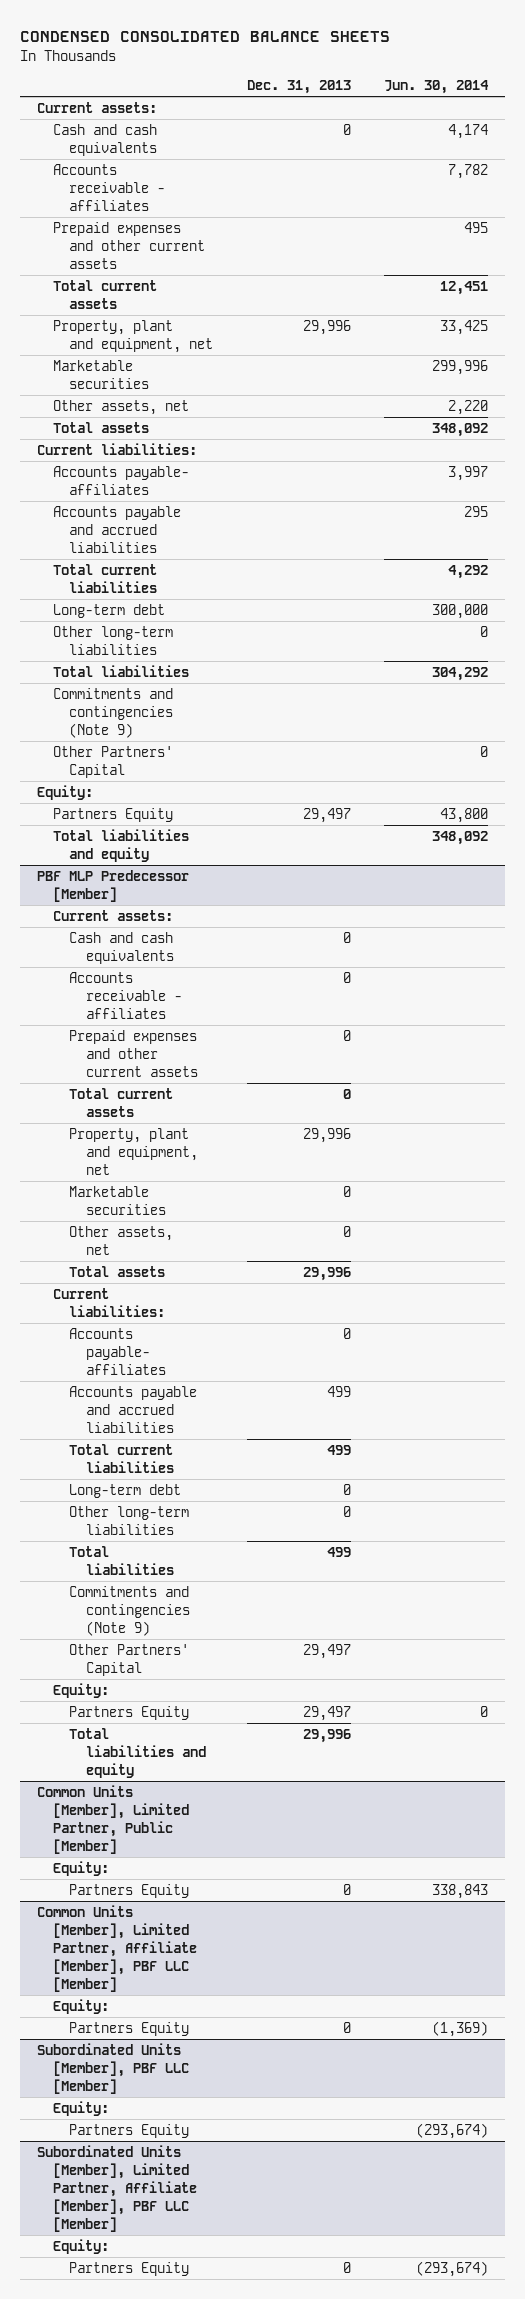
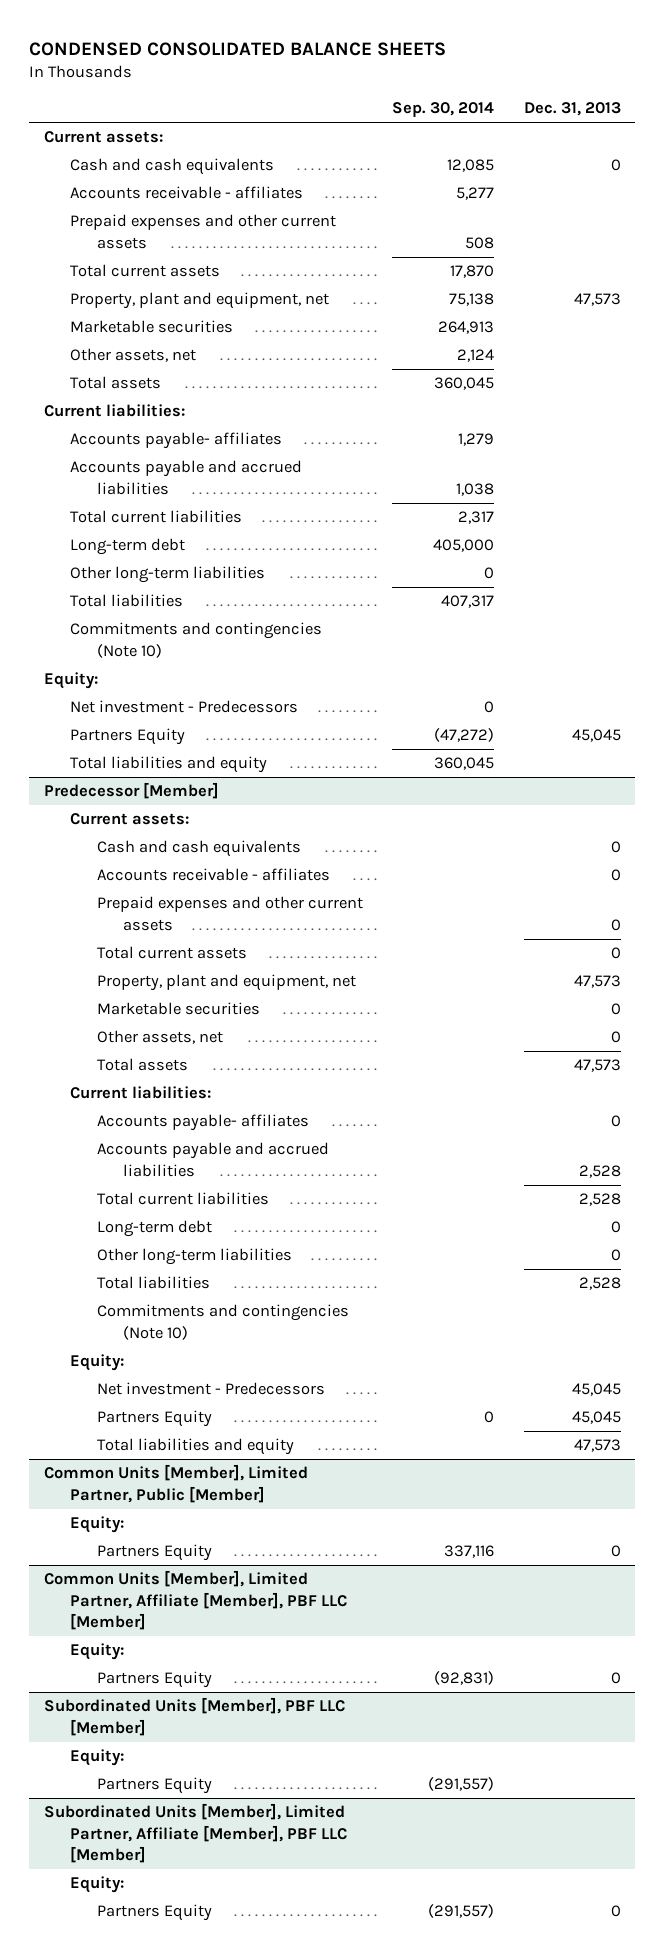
- | Dec. 31, 2013 | Jun. 30, 2014
+ | Sep. 30, 2014 | Dec. 31, 2013
- Property, plant and equipment, net | 29,996 | 33,425
+ Property, plant and equipment, net | 75,138 | 47,573
- Commitments and contingencies (Note 9)
- Other Partners' Capital | | 0
+ Commitments and contingencies (Note 10)
- Partners Equity | 29,497 | 43,800
+ Net investment - Predecessors | 0 |
+ Partners Equity | (47,272) | 45,045
- PBF MLP Predecessor [Member]
+ Predecessor [Member]
- Property, plant and equipment, net | 29,996 |
+ Property, plant and equipment, net | | 47,573
- Total assets | 29,996 |
+ Total assets | | 47,573
- Accounts payable and accrued liabilities | 499 |
- Total current liabilities | 499 |
+ Accounts payable and accrued liabilities | | 2,528
+ Total current liabilities | | 2,528
- Total liabilities | 499 |
- Commitments and contingencies (Note 9)
- Other Partners' Capital | 29,497 |
+ Total liabilities | | 2,528
+ Commitments and contingencies (Note 10)
- Partners Equity | 29,497 | 0
- Total liabilities and equity | 29,996 |
+ Net investment - Predecessors | | 45,045
+ Partners Equity | 0 | 45,045
+ Total liabilities and equity | | 47,573

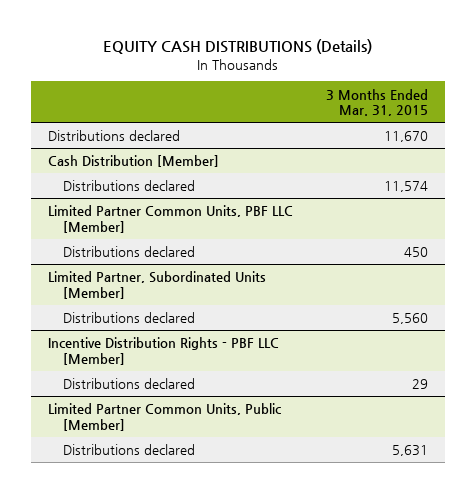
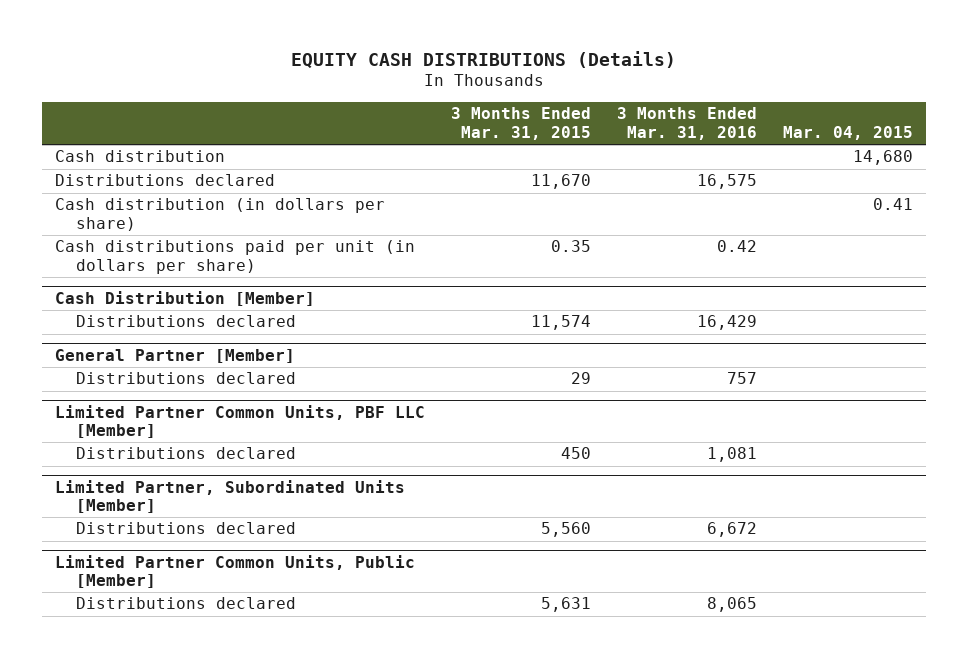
- | 3 Months Ended Mar. 31, 2015
+ | 3 Months Ended Mar. 31, 2015 | 3 Months Ended Mar. 31, 2016 | Mar. 04, 2015
+ Cash distribution | | | 14,680
+ Cash distribution (in dollars per share) | | | 0.41
+ Cash distributions paid per unit (in dollars per share) | 0.35 | 0.42 |
+ General Partner [Member]
+ Distributions declared | 29 | 757 |
- Incentive Distribution Rights - PBF LLC [Member]
- Distributions declared | 29

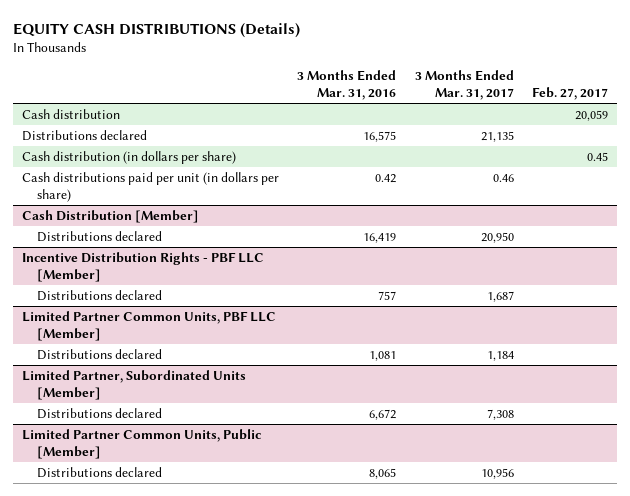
- | 3 Months Ended Mar. 31, 2015 | 3 Months Ended Mar. 31, 2016 | Mar. 04, 2015
+ | 3 Months Ended Mar. 31, 2016 | 3 Months Ended Mar. 31, 2017 | Feb. 27, 2017
@ Cash Distribution [Member]
- Distributions declared | 11,574 | 16,429 |
- General Partner [Member]
@ Cash Distribution [Member]
+ Distributions declared | 16,419 | 20,950 |
+ Incentive Distribution Rights - PBF LLC [Member]

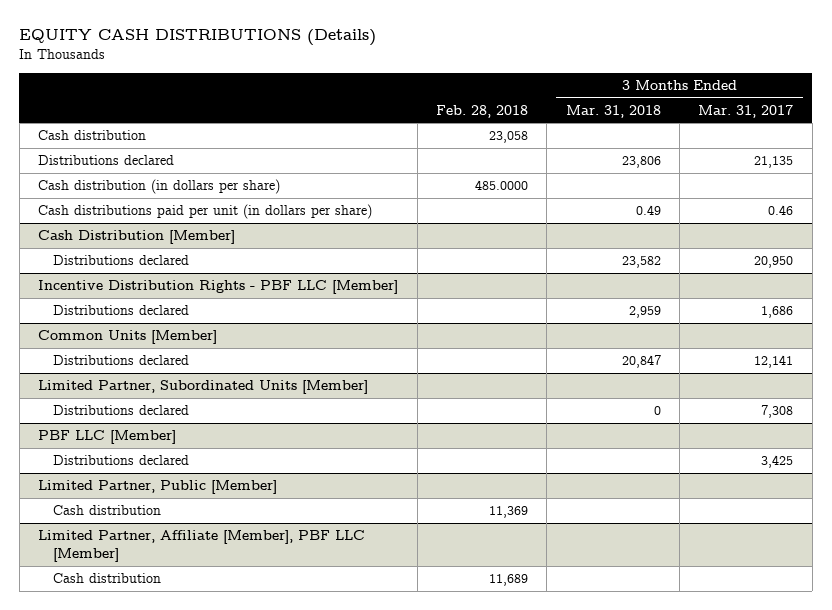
- | 3 Months Ended Mar. 31, 2016 | 3 Months Ended Mar. 31, 2017 | Feb. 27, 2017
+ | Feb. 28, 2018 | 3 Months Ended Mar. 31, 2018 | 3 Months Ended Mar. 31, 2017
@ Incentive Distribution Rights - PBF LLC [Member]
- Distributions declared | 757 | 1,687 |
- Limited Partner Common Units, PBF LLC [Member]
- Distributions declared | 1,081 | 1,184 |
@ Incentive Distribution Rights - PBF LLC [Member]
+ Distributions declared | | 2,959 | 1,686
+ Common Units [Member]
+ Distributions declared | | 20,847 | 12,141
- Limited Partner Common Units, Public [Member]
- Distributions declared | 8,065 | 10,956 |
+ PBF LLC [Member]
+ Distributions declared | | | 3,425
+ Limited Partner, Public [Member]
+ Cash distribution | 11,369 | |
+ Limited Partner, Affiliate [Member], PBF LLC [Member]
+ Cash distribution | 11,689 | |

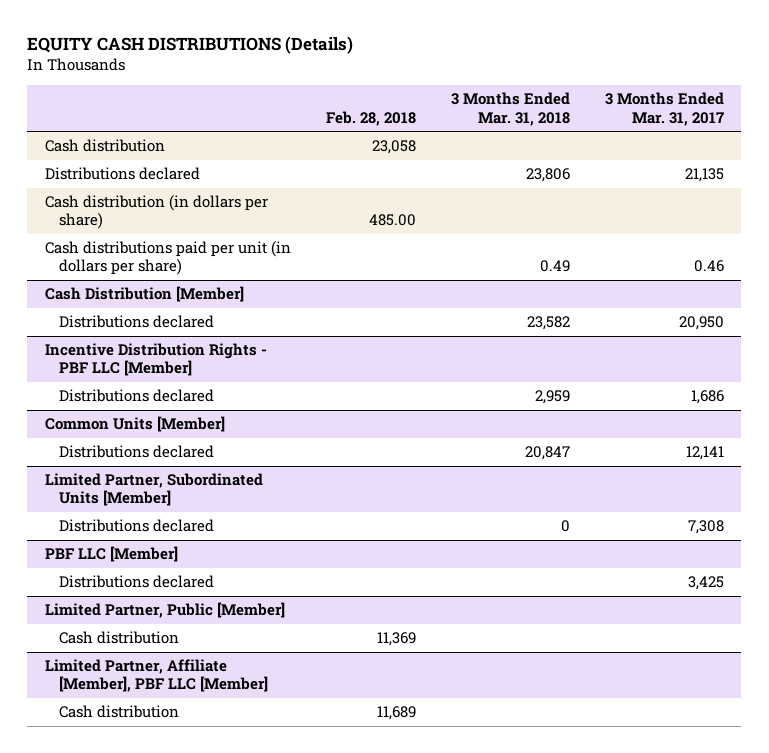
- Cash distribution (in dollars per share) | 485.0000 | |
+ Cash distribution (in dollars per share) | 485.00 | |

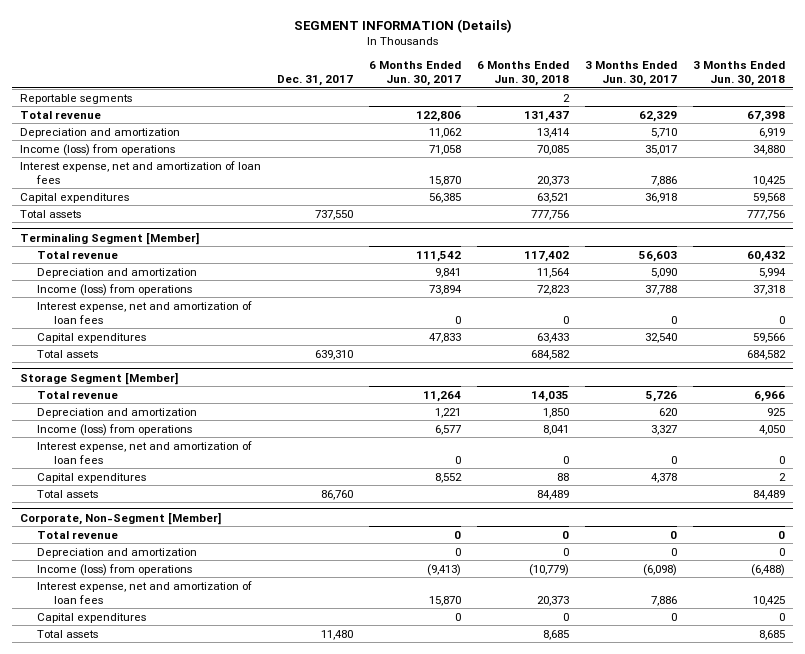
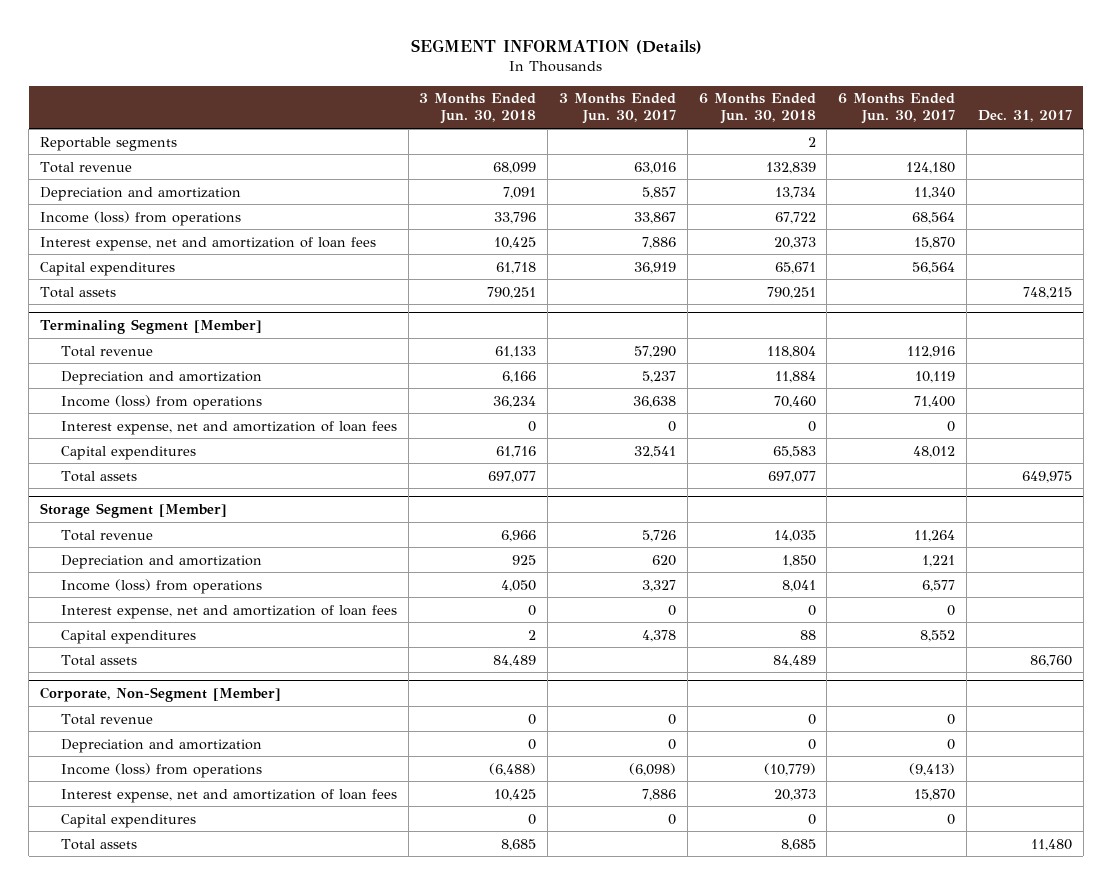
- | Dec. 31, 2017 | 6 Months Ended Jun. 30, 2017 | 6 Months Ended Jun. 30, 2018 | 3 Months Ended Jun. 30, 2017 | 3 Months Ended Jun. 30, 2018
+ | 3 Months Ended Jun. 30, 2018 | 3 Months Ended Jun. 30, 2017 | 6 Months Ended Jun. 30, 2018 | 6 Months Ended Jun. 30, 2017 | Dec. 31, 2017
- Total revenue | | 122,806 | 131,437 | 62,329 | 67,398
- Depreciation and amortization | | 11,062 | 13,414 | 5,710 | 6,919
- Income (loss) from operations | | 71,058 | 70,085 | 35,017 | 34,880
+ Total revenue | 68,099 | 63,016 | 132,839 | 124,180 |
+ Depreciation and amortization | 7,091 | 5,857 | 13,734 | 11,340 |
+ Income (loss) from operations | 33,796 | 33,867 | 67,722 | 68,564 |
- Capital expenditures | | 56,385 | 63,521 | 36,918 | 59,568
- Total assets | 737,550 | | 777,756 | | 777,756
+ Capital expenditures | 61,718 | 36,919 | 65,671 | 56,564 |
+ Total assets | 790,251 | | 790,251 | | 748,215
@ Terminaling Segment [Member]
- Total revenue | | 111,542 | 117,402 | 56,603 | 60,432
- Depreciation and amortization | | 9,841 | 11,564 | 5,090 | 5,994
- Income (loss) from operations | | 73,894 | 72,823 | 37,788 | 37,318
+ Total revenue | 61,133 | 57,290 | 118,804 | 112,916 |
+ Depreciation and amortization | 6,166 | 5,237 | 11,884 | 10,119 |
+ Income (loss) from operations | 36,234 | 36,638 | 70,460 | 71,400 |
- Capital expenditures | | 47,833 | 63,433 | 32,540 | 59,566
- Total assets | 639,310 | | 684,582 | | 684,582
+ Capital expenditures | 61,716 | 32,541 | 65,583 | 48,012 |
+ Total assets | 697,077 | | 697,077 | | 649,975

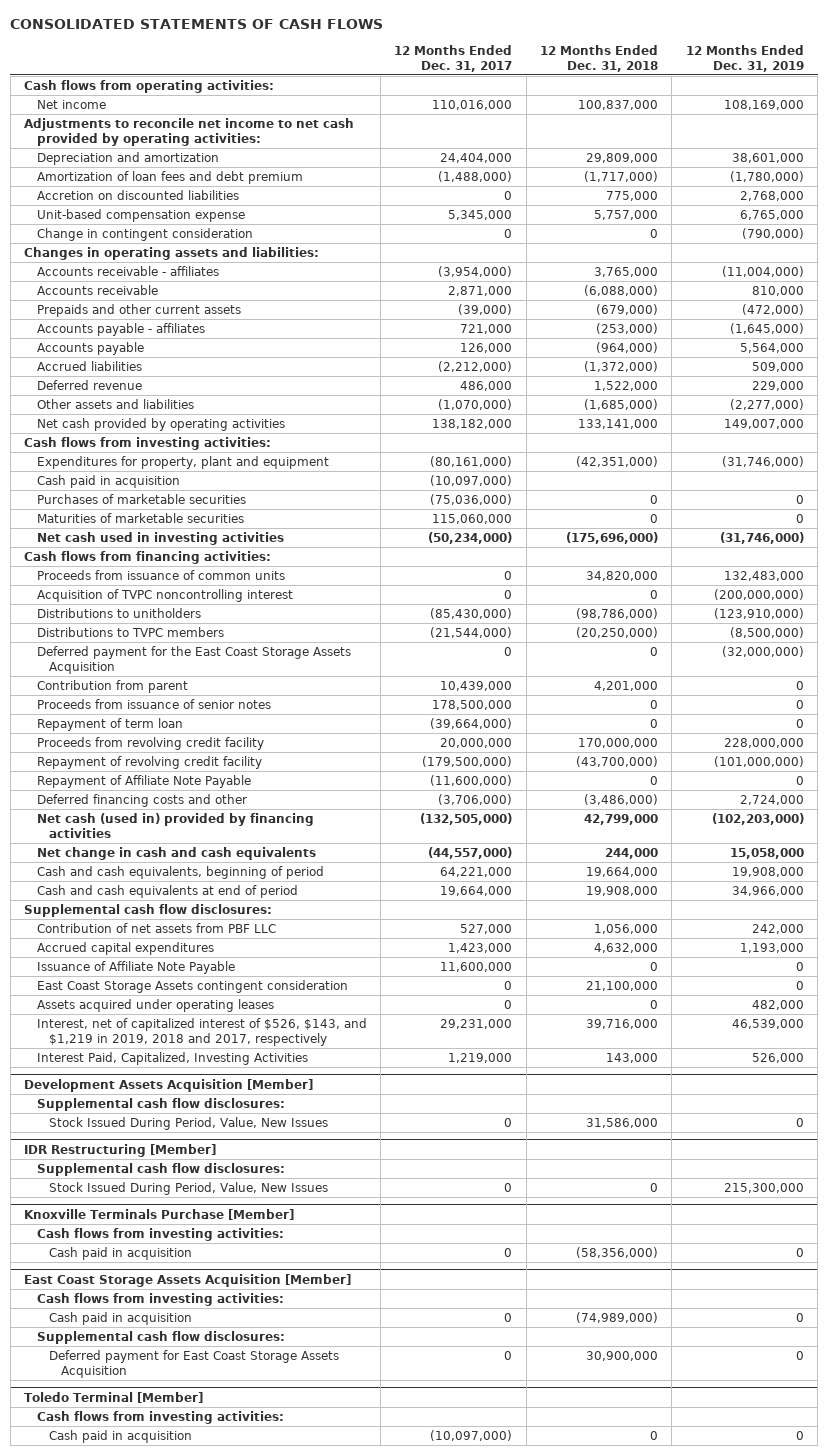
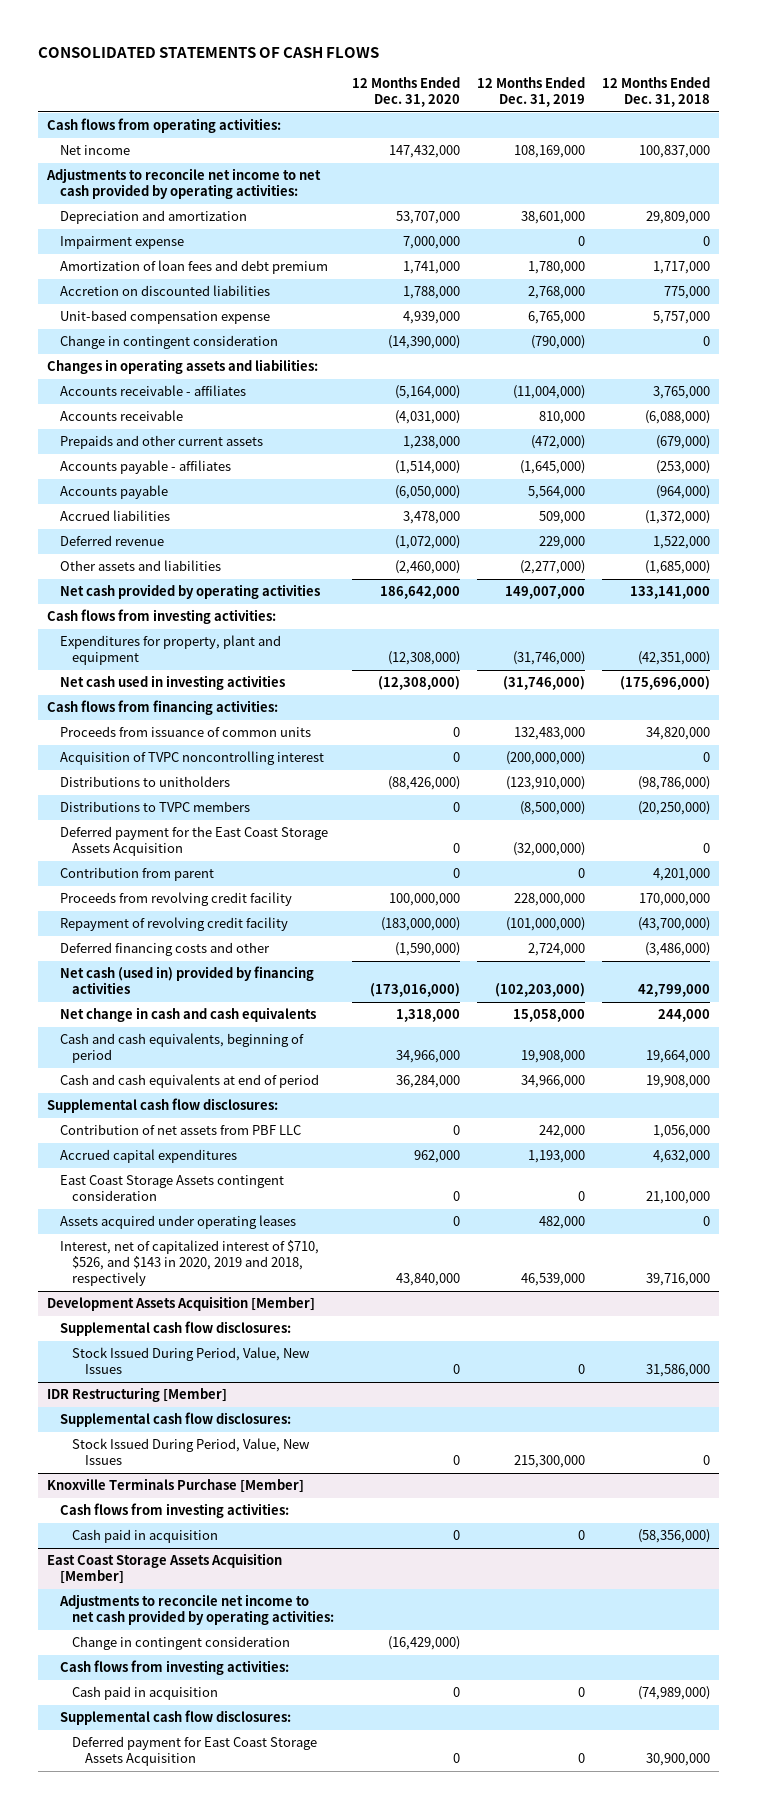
- | 12 Months Ended Dec. 31, 2017 | 12 Months Ended Dec. 31, 2018 | 12 Months Ended Dec. 31, 2019
+ | 12 Months Ended Dec. 31, 2020 | 12 Months Ended Dec. 31, 2019 | 12 Months Ended Dec. 31, 2018
- Amortization of loan fees and debt premium | (1,488,000) | (1,717,000) | (1,780,000)
+ Impairment expense | 7,000,000 | 0 | 0
+ Amortization of loan fees and debt premium | 1,741,000 | 1,780,000 | 1,717,000
- Cash paid in acquisition | (10,097,000) | |
- Purchases of marketable securities | (75,036,000) | 0 | 0
- Maturities of marketable securities | 115,060,000 | 0 | 0
- Proceeds from issuance of senior notes | 178,500,000 | 0 | 0
- Repayment of term loan | (39,664,000) | 0 | 0
- Repayment of Affiliate Note Payable | (11,600,000) | 0 | 0
- Issuance of Affiliate Note Payable | 11,600,000 | 0 | 0
- Interest, net of capitalized interest of $526, $143, and $1,219 in 2019, 2018 and 2017, respectively | 29,231,000 | 39,716,000 | 46,539,000
- Interest Paid, Capitalized, Investing Activities | 1,219,000 | 143,000 | 526,000
+ Interest, net of capitalized interest of $710, $526, and $143 in 2020, 2019 and 2018, respectively | 43,840,000 | 46,539,000 | 39,716,000
@ East Coast Storage Assets Acquisition [Member]
+ Adjustments to reconcile net income to net cash provided by operating activities:
+ Change in contingent consideration | (16,429,000) | |
- Toledo Terminal [Member]
- Cash flows from investing activities:
- Cash paid in acquisition | (10,097,000) | 0 | 0

